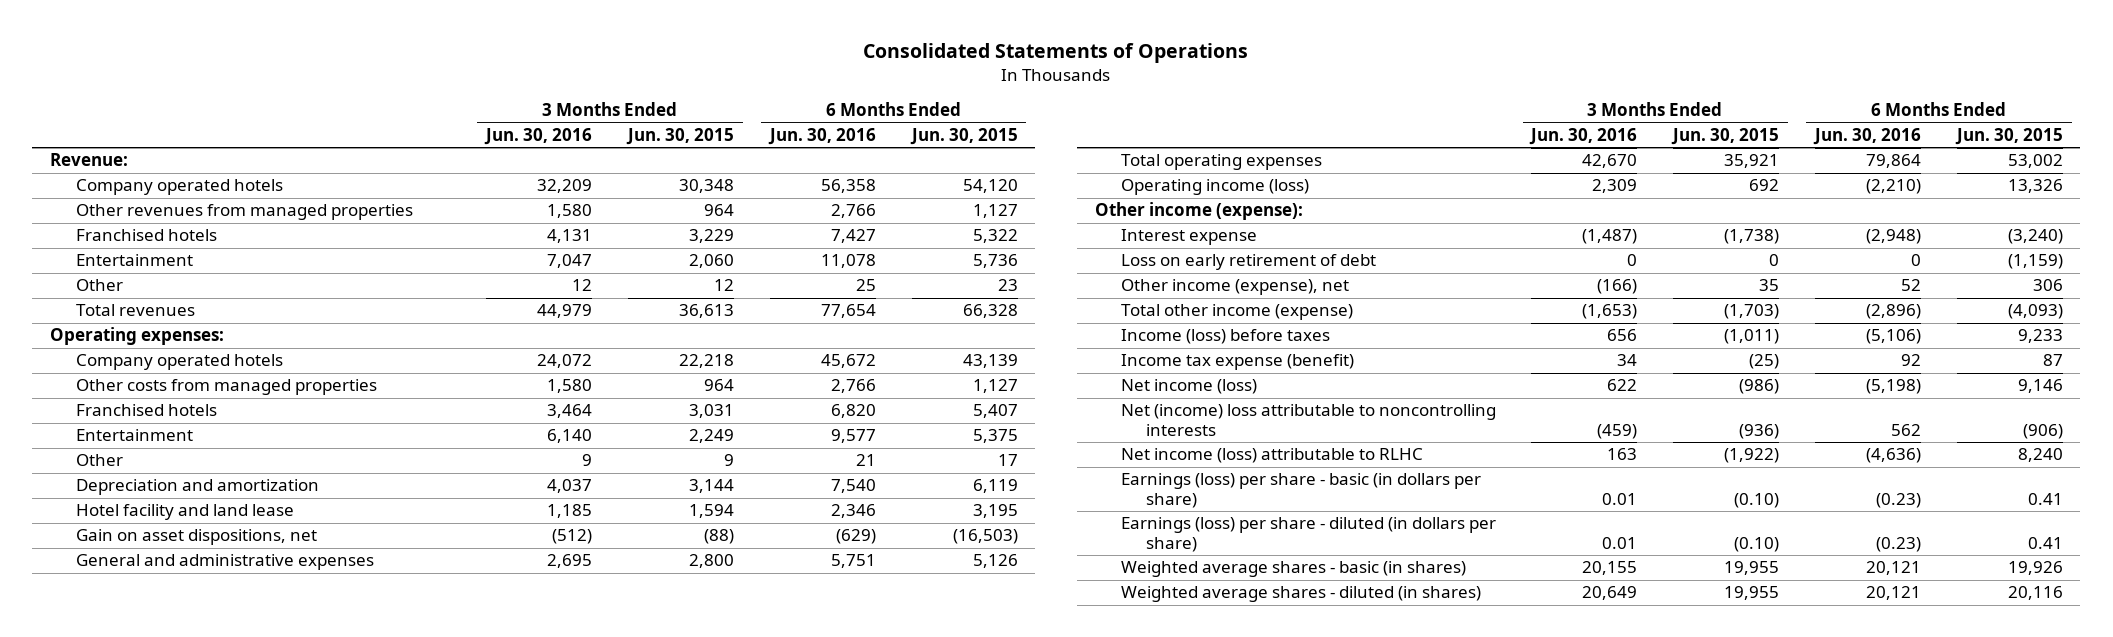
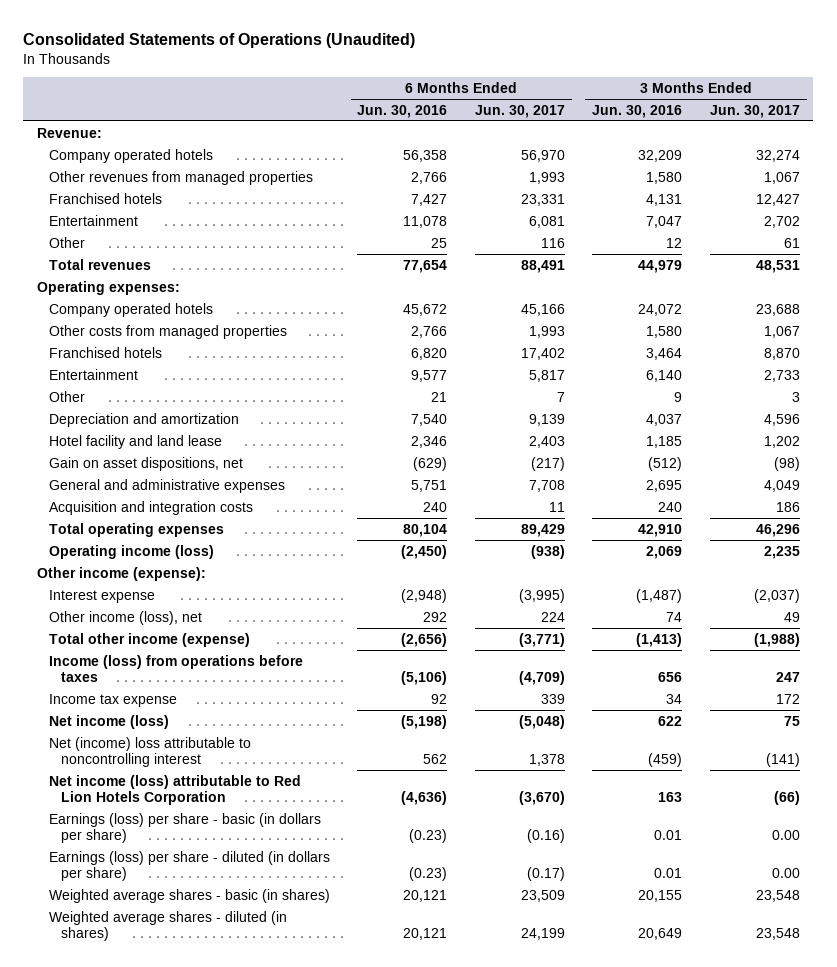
- Consolidated Statements of Operations
+ Consolidated Statements of Operations (Unaudited)
- | 3 Months Ended Jun. 30, 2016 | 3 Months Ended Jun. 30, 2015 | 6 Months Ended Jun. 30, 2016 | 6 Months Ended Jun. 30, 2015
+ | 6 Months Ended Jun. 30, 2016 | 6 Months Ended Jun. 30, 2017 | 3 Months Ended Jun. 30, 2016 | 3 Months Ended Jun. 30, 2017
- Total operating expenses | 42,670 | 35,921 | 79,864 | 53,002
- Operating income (loss) | 2,309 | 692 | (2,210) | 13,326
+ Acquisition and integration costs | 240 | 11 | 240 | 186
+ Total operating expenses | 80,104 | 89,429 | 42,910 | 46,296
+ Operating income (loss) | (2,450) | (938) | 2,069 | 2,235
- Loss on early retirement of debt | 0 | 0 | 0 | (1,159)
- Other income (expense), net | (166) | 35 | 52 | 306
- Total other income (expense) | (1,653) | (1,703) | (2,896) | (4,093)
- Income (loss) before taxes | 656 | (1,011) | (5,106) | 9,233
- Income tax expense (benefit) | 34 | (25) | 92 | 87
+ Other income (loss), net | 292 | 224 | 74 | 49
+ Total other income (expense) | (2,656) | (3,771) | (1,413) | (1,988)
+ Income (loss) from operations before taxes | (5,106) | (4,709) | 656 | 247
+ Income tax expense | 92 | 339 | 34 | 172
- Net (income) loss attributable to noncontrolling interests | (459) | (936) | 562 | (906)
- Net income (loss) attributable to RLHC | 163 | (1,922) | (4,636) | 8,240
+ Net (income) loss attributable to noncontrolling interest | 562 | 1,378 | (459) | (141)
+ Net income (loss) attributable to Red Lion Hotels Corporation | (4,636) | (3,670) | 163 | (66)

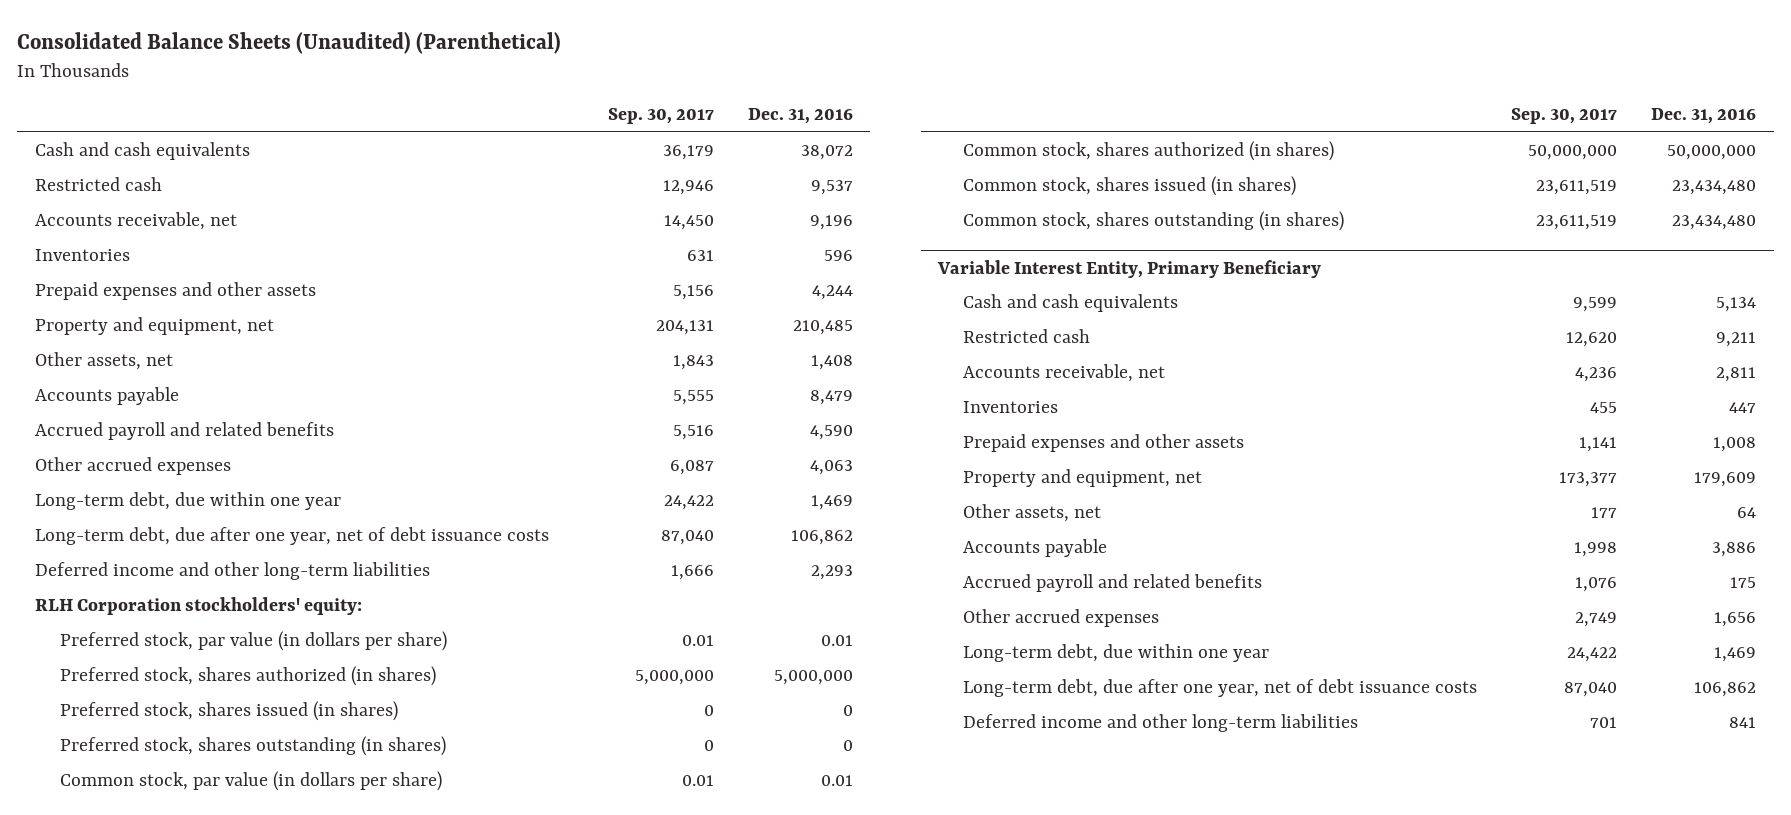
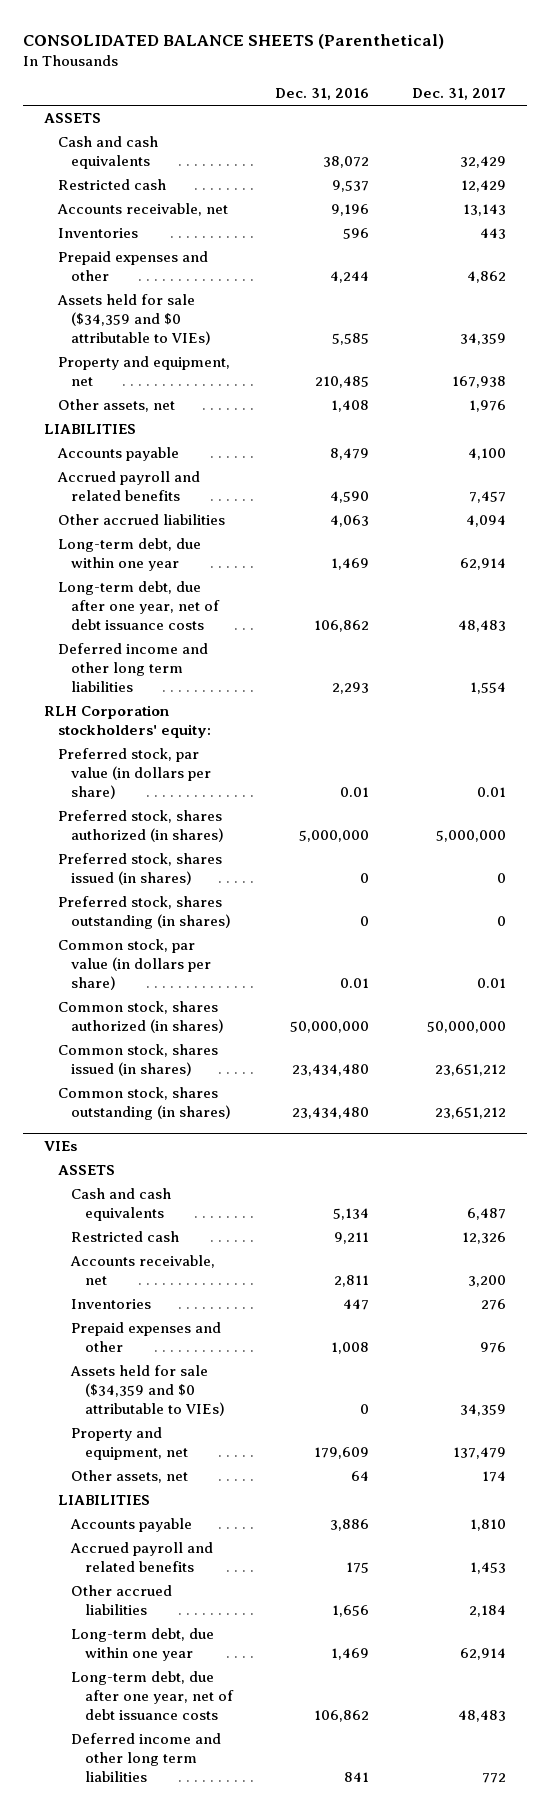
- Consolidated Balance Sheets (Unaudited) (Parenthetical)
+ CONSOLIDATED BALANCE SHEETS (Parenthetical)
- | Sep. 30, 2017 | Dec. 31, 2016
+ | Dec. 31, 2016 | Dec. 31, 2017
+ ASSETS
- Prepaid expenses and other assets | 5,156 | 4,244
+ Prepaid expenses and other | 4,244 | 4,862
+ Assets held for sale ($34,359 and $0 attributable to VIEs) | 5,585 | 34,359
+ LIABILITIES
- Other accrued expenses | 6,087 | 4,063
+ Other accrued liabilities | 4,063 | 4,094
- Deferred income and other long-term liabilities | 1,666 | 2,293
+ Deferred income and other long term liabilities | 2,293 | 1,554
- Variable Interest Entity, Primary Beneficiary
+ VIEs
+ ASSETS
- Prepaid expenses and other assets | 1,141 | 1,008
+ Prepaid expenses and other | 1,008 | 976
+ Assets held for sale ($34,359 and $0 attributable to VIEs) | 0 | 34,359
+ LIABILITIES
- Other accrued expenses | 2,749 | 1,656
+ Other accrued liabilities | 1,656 | 2,184
- Deferred income and other long-term liabilities | 701 | 841
+ Deferred income and other long term liabilities | 841 | 772

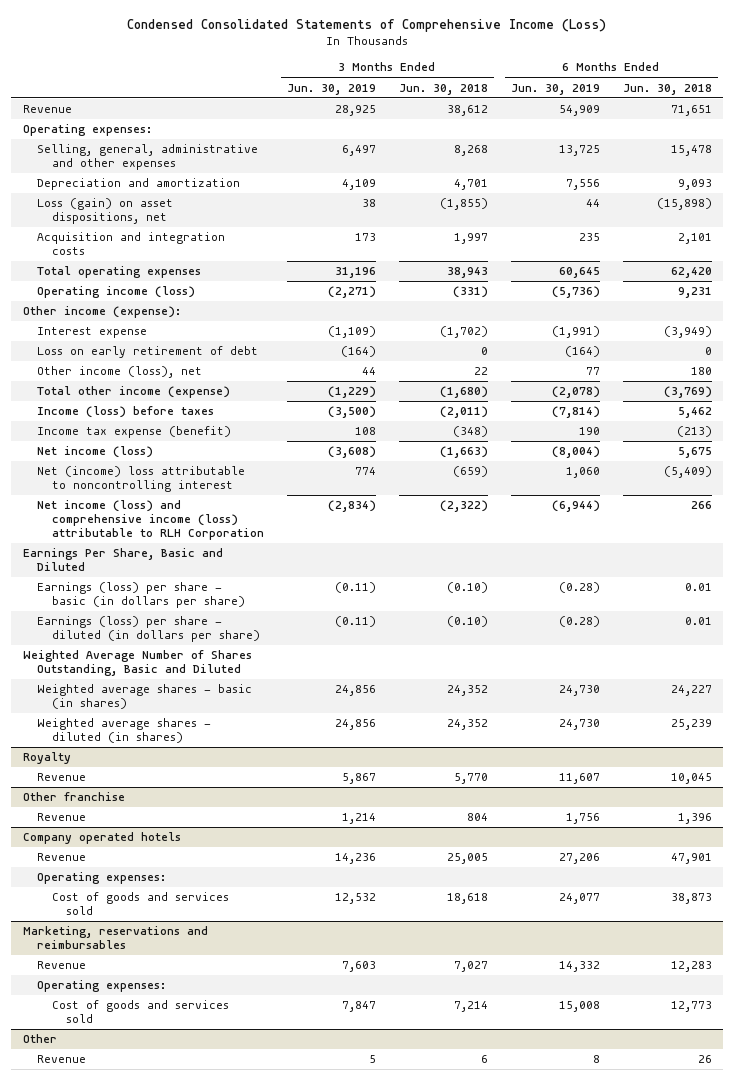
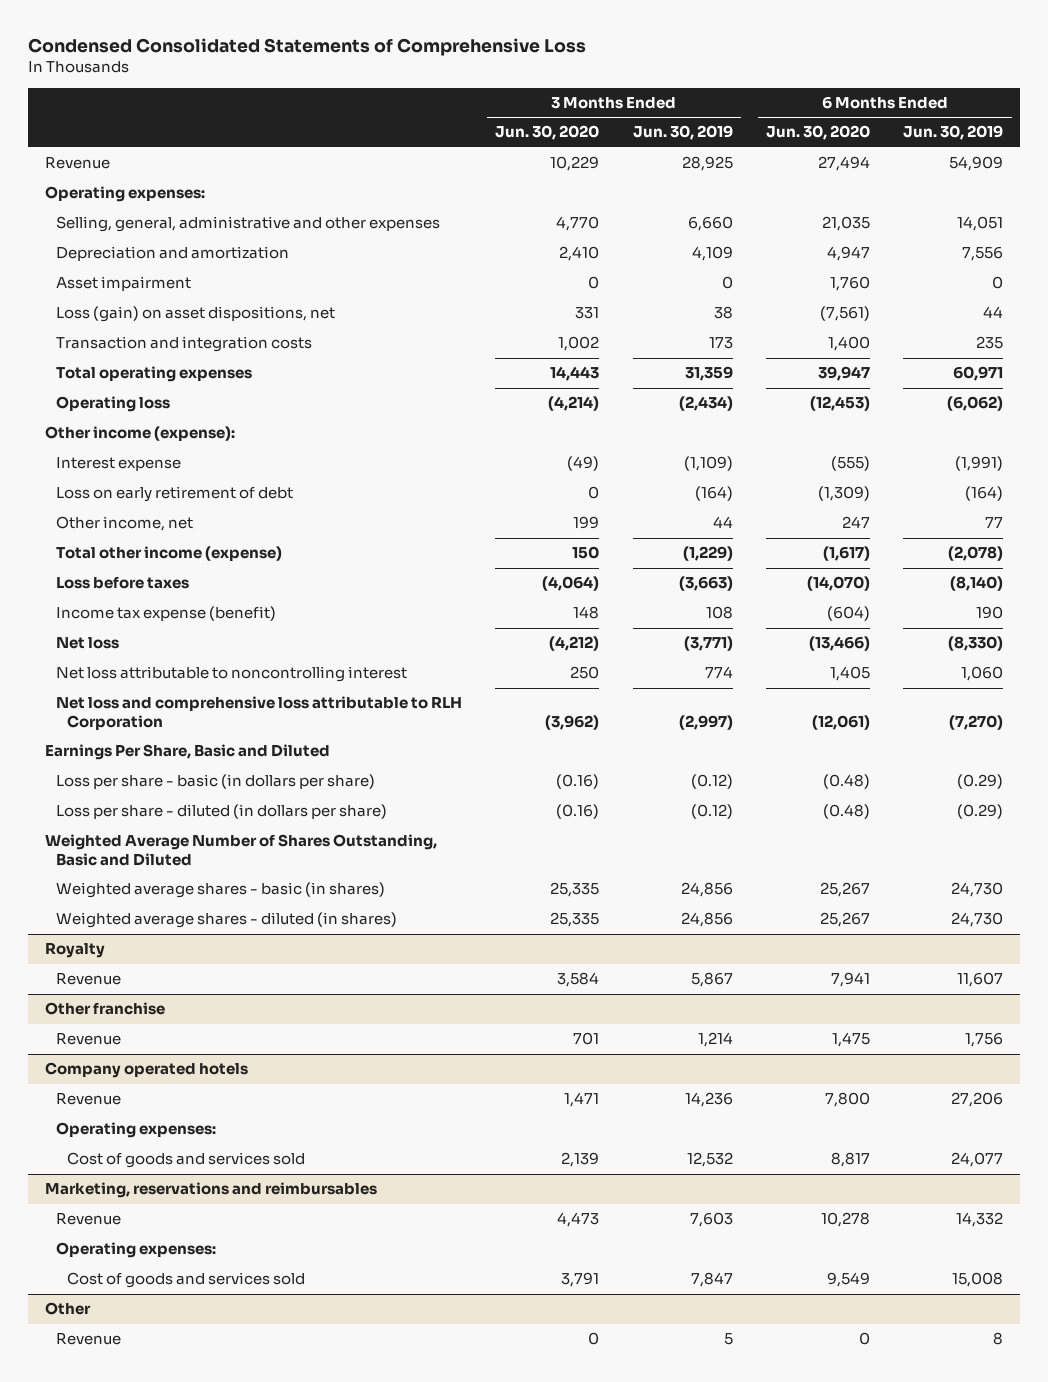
- Condensed Consolidated Statements of Comprehensive Income (Loss)
+ Condensed Consolidated Statements of Comprehensive Loss
- | 3 Months Ended Jun. 30, 2019 | 3 Months Ended Jun. 30, 2018 | 6 Months Ended Jun. 30, 2019 | 6 Months Ended Jun. 30, 2018
+ | 3 Months Ended Jun. 30, 2020 | 3 Months Ended Jun. 30, 2019 | 6 Months Ended Jun. 30, 2020 | 6 Months Ended Jun. 30, 2019
- Selling, general, administrative and other expenses | 6,497 | 8,268 | 13,725 | 15,478
+ Selling, general, administrative and other expenses | 4,770 | 6,660 | 21,035 | 14,051
+ Asset impairment | 0 | 0 | 1,760 | 0
- Acquisition and integration costs | 173 | 1,997 | 235 | 2,101
- Total operating expenses | 31,196 | 38,943 | 60,645 | 62,420
- Operating income (loss) | (2,271) | (331) | (5,736) | 9,231
+ Transaction and integration costs | 1,002 | 173 | 1,400 | 235
+ Total operating expenses | 14,443 | 31,359 | 39,947 | 60,971
+ Operating loss | (4,214) | (2,434) | (12,453) | (6,062)
- Other income (loss), net | 44 | 22 | 77 | 180
+ Other income, net | 199 | 44 | 247 | 77
- Income (loss) before taxes | (3,500) | (2,011) | (7,814) | 5,462
+ Loss before taxes | (4,064) | (3,663) | (14,070) | (8,140)
- Net income (loss) | (3,608) | (1,663) | (8,004) | 5,675
- Net (income) loss attributable to noncontrolling interest | 774 | (659) | 1,060 | (5,409)
- Net income (loss) and comprehensive income (loss) attributable to RLH Corporation | (2,834) | (2,322) | (6,944) | 266
+ Net loss | (4,212) | (3,771) | (13,466) | (8,330)
+ Net loss attributable to noncontrolling interest | 250 | 774 | 1,405 | 1,060
+ Net loss and comprehensive loss attributable to RLH Corporation | (3,962) | (2,997) | (12,061) | (7,270)
- Earnings (loss) per share - basic (in dollars per share) | (0.11) | (0.10) | (0.28) | 0.01
- Earnings (loss) per share - diluted (in dollars per share) | (0.11) | (0.10) | (0.28) | 0.01
+ Loss per share - basic (in dollars per share) | (0.16) | (0.12) | (0.48) | (0.29)
+ Loss per share - diluted (in dollars per share) | (0.16) | (0.12) | (0.48) | (0.29)

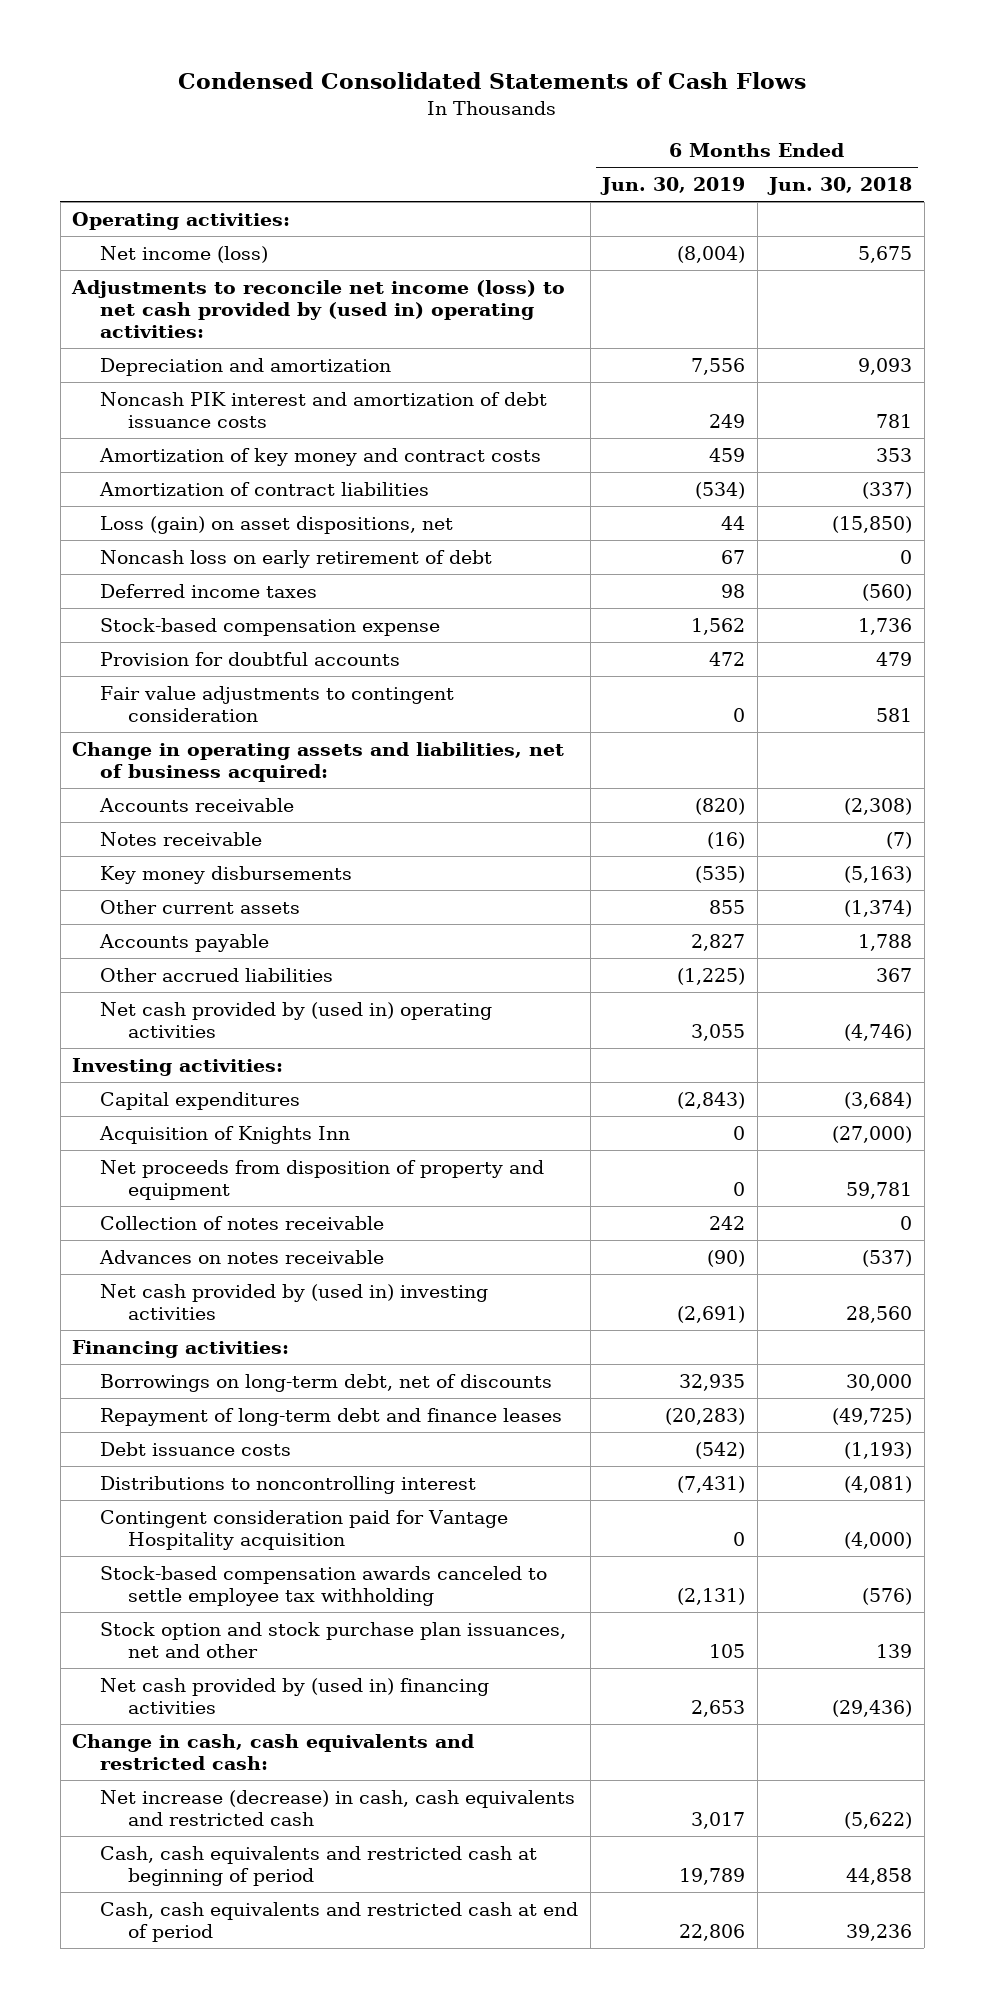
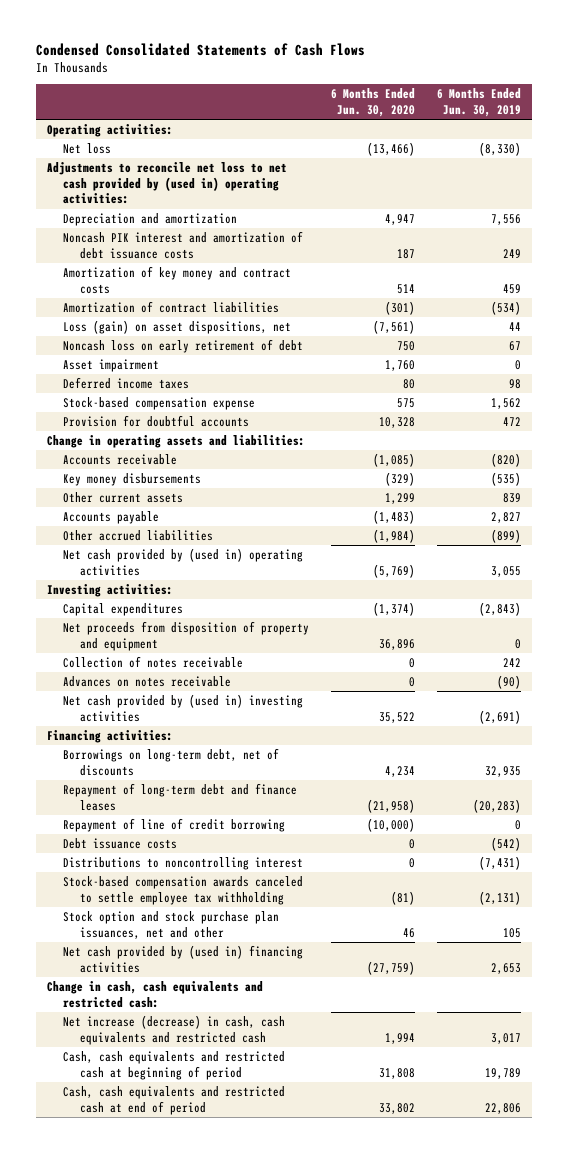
- | 6 Months Ended Jun. 30, 2019 | 6 Months Ended Jun. 30, 2018
+ | 6 Months Ended Jun. 30, 2020 | 6 Months Ended Jun. 30, 2019
- Net income (loss) | (8,004) | 5,675
- Adjustments to reconcile net income (loss) to net cash provided by (used in) operating activities:
+ Net loss | (13,466) | (8,330)
+ Adjustments to reconcile net loss to net cash provided by (used in) operating activities:
+ Asset impairment | 1,760 | 0
- Fair value adjustments to contingent consideration | 0 | 581
- Change in operating assets and liabilities, net of business acquired:
+ Change in operating assets and liabilities:
- Notes receivable | (16) | (7)
- Other current assets | 855 | (1,374)
+ Other current assets | 1,299 | 839
- Other accrued liabilities | (1,225) | 367
+ Other accrued liabilities | (1,984) | (899)
- Acquisition of Knights Inn | 0 | (27,000)
+ Repayment of line of credit borrowing | (10,000) | 0
- Contingent consideration paid for Vantage Hospitality acquisition | 0 | (4,000)

